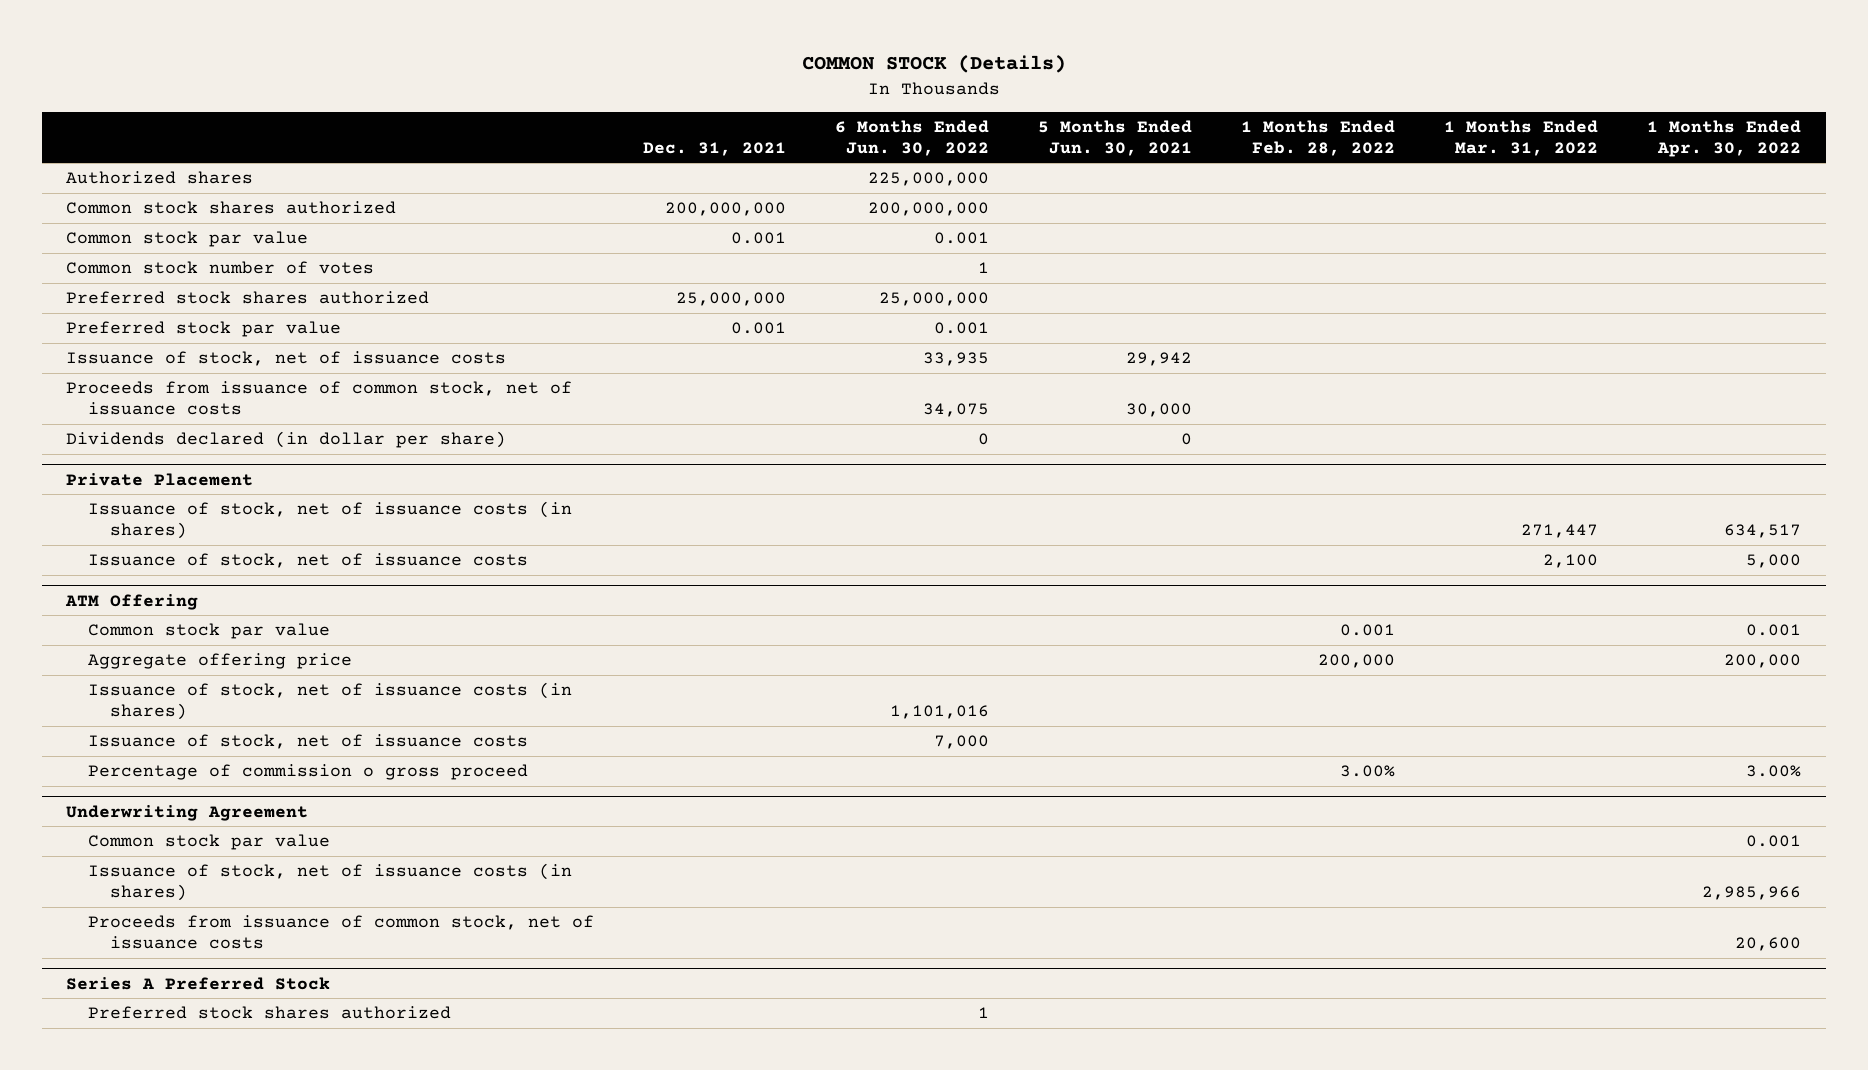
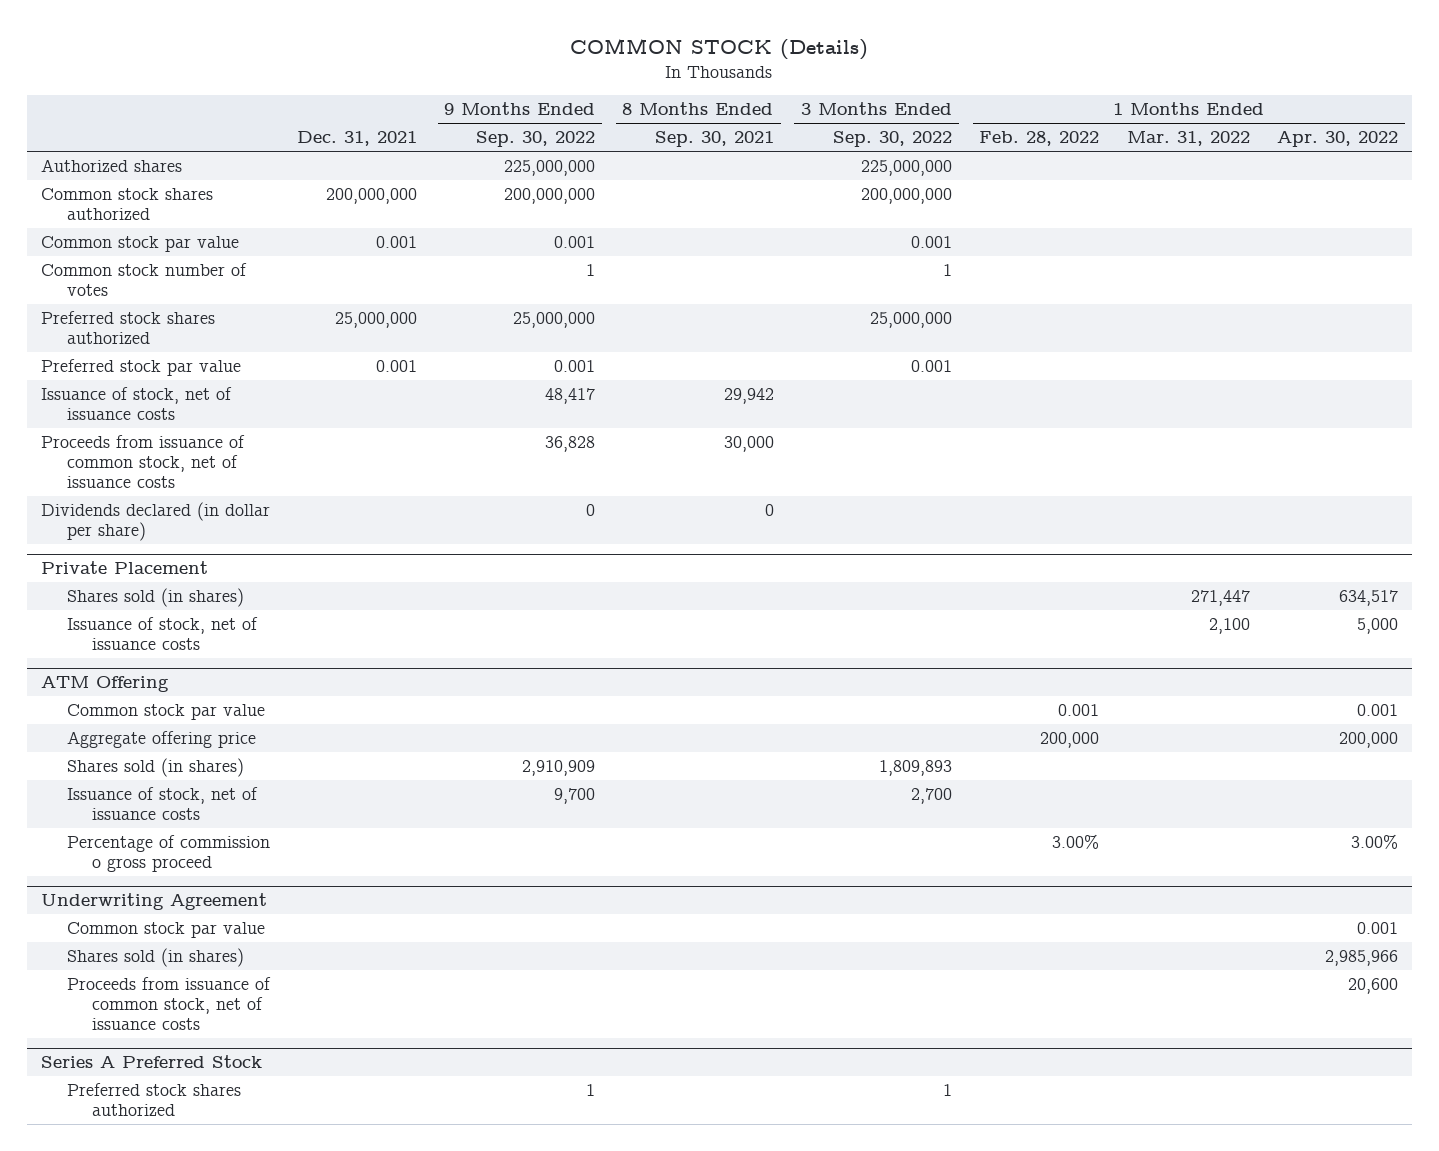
- | Dec. 31, 2021 | 6 Months Ended Jun. 30, 2022 | 5 Months Ended Jun. 30, 2021 | 1 Months Ended Feb. 28, 2022 | 1 Months Ended Mar. 31, 2022 | 1 Months Ended Apr. 30, 2022
+ | Dec. 31, 2021 | 9 Months Ended Sep. 30, 2022 | 8 Months Ended Sep. 30, 2021 | 3 Months Ended Sep. 30, 2022 | 1 Months Ended Feb. 28, 2022 | 1 Months Ended Mar. 31, 2022 | 1 Months Ended Apr. 30, 2022
@ Private Placement
- Issuance of stock, net of issuance costs (in shares) | | | | | 271,447 | 634,517
+ Shares sold (in shares) | | | | | | 271,447 | 634,517
@ ATM Offering
- Issuance of stock, net of issuance costs (in shares) | | 1,101,016 | | | |
+ Shares sold (in shares) | | 2,910,909 | | 1,809,893 | | |
@ Underwriting Agreement
- Issuance of stock, net of issuance costs (in shares) | | | | | | 2,985,966
+ Shares sold (in shares) | | | | | | | 2,985,966

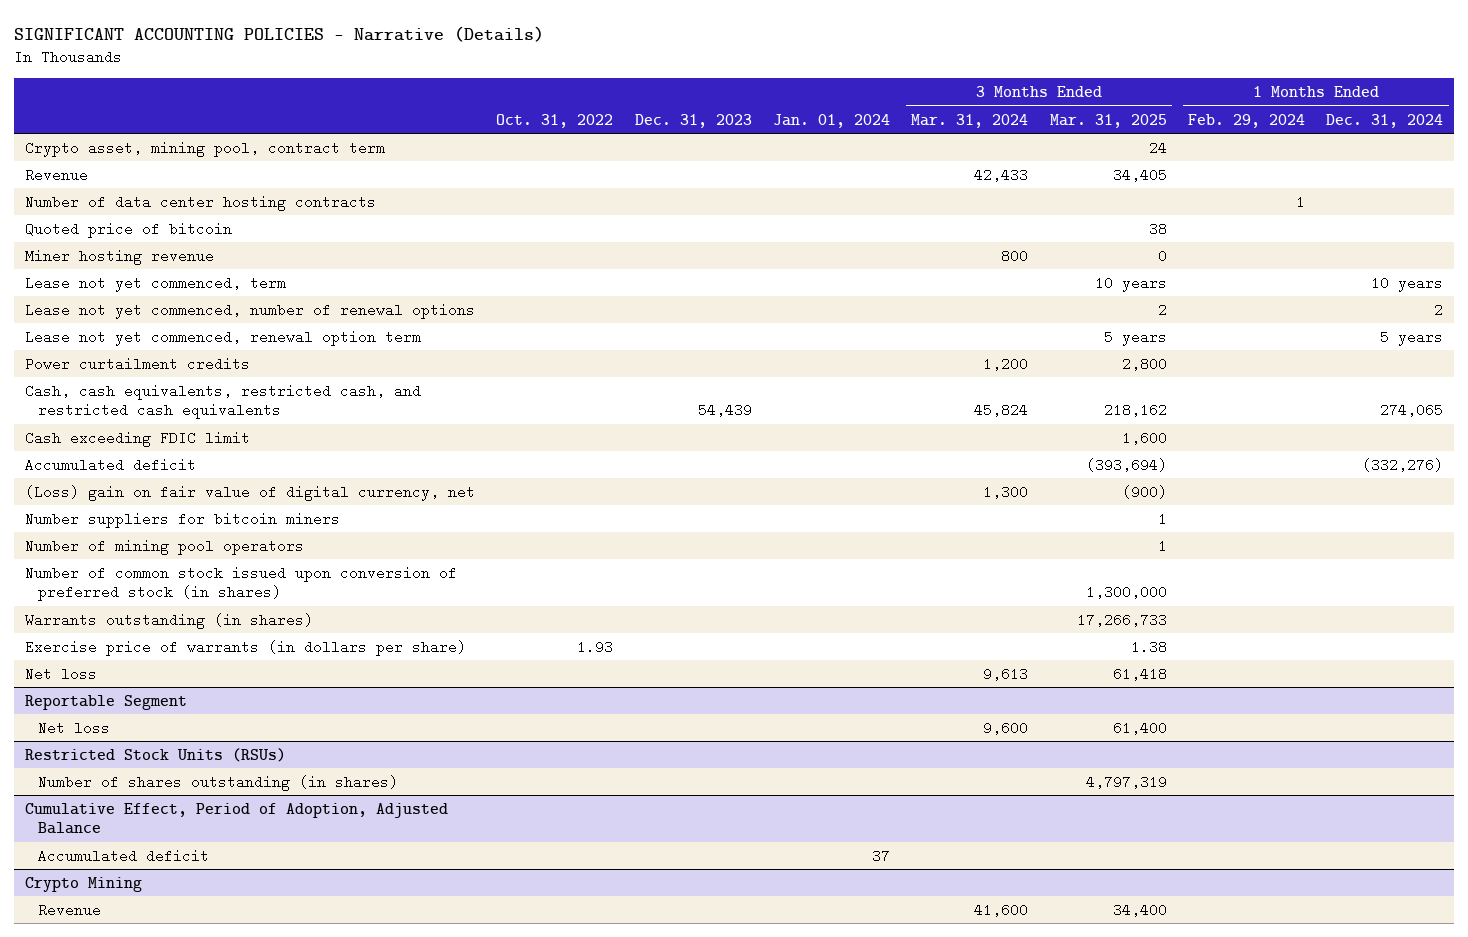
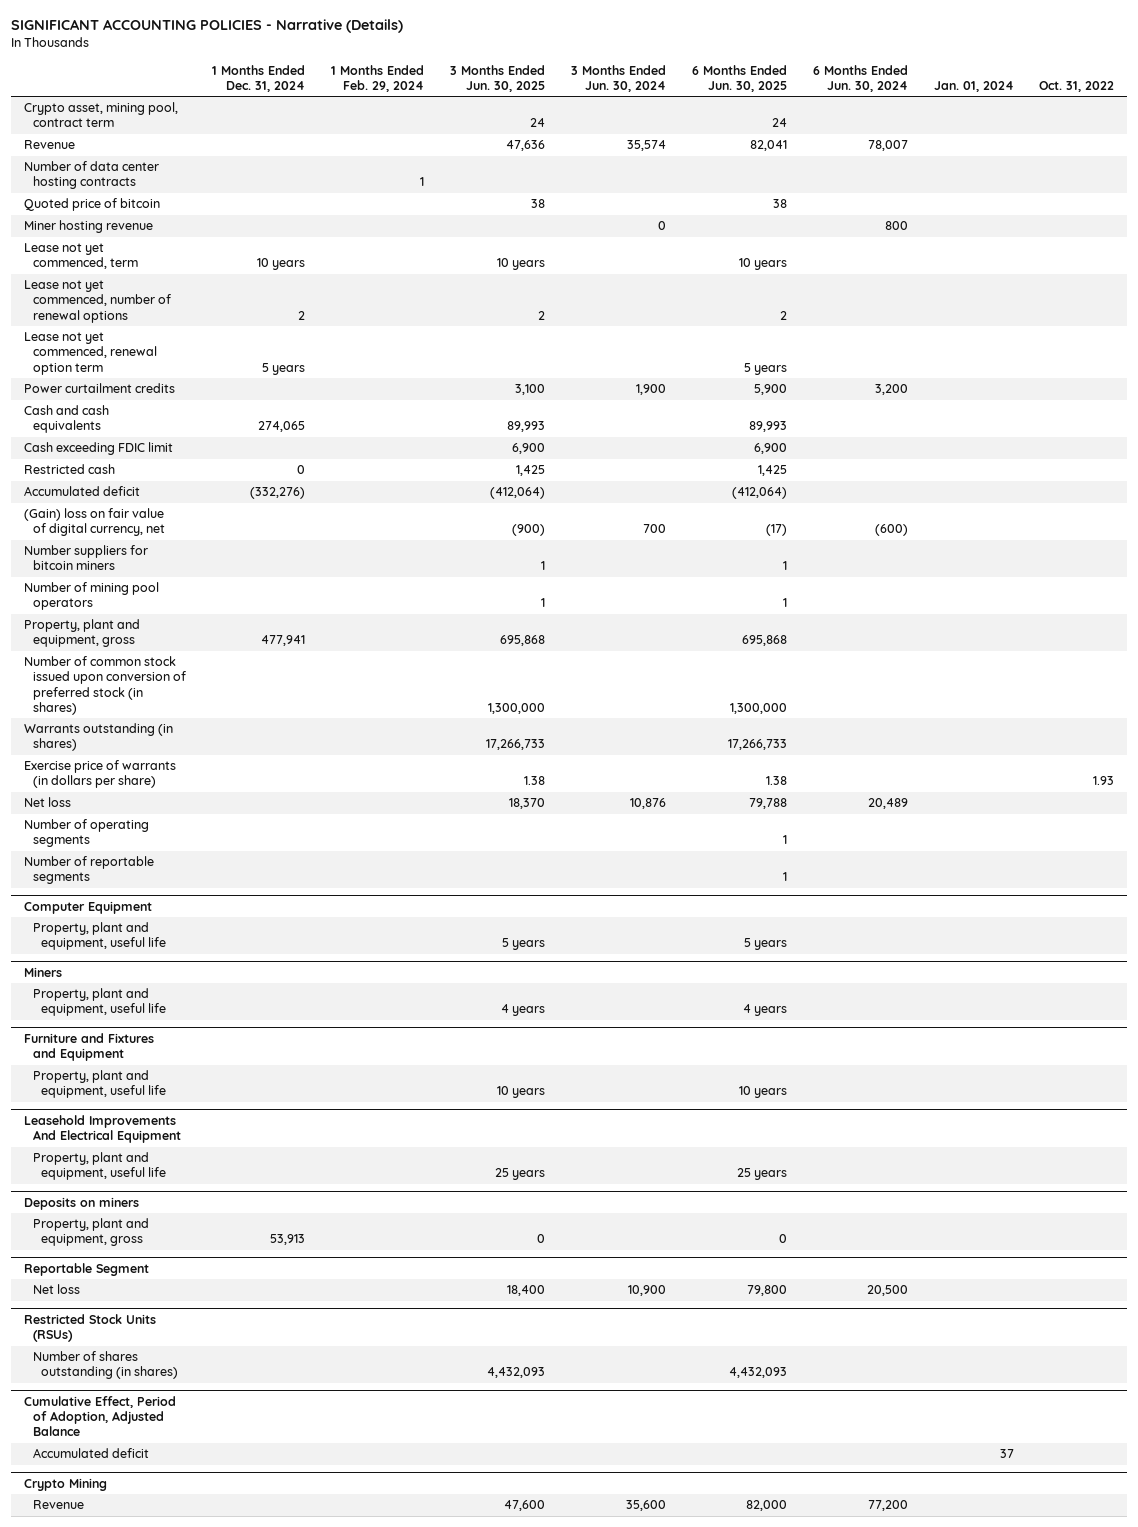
- | Oct. 31, 2022 | Dec. 31, 2023 | Jan. 01, 2024 | 3 Months Ended Mar. 31, 2024 | 3 Months Ended Mar. 31, 2025 | 1 Months Ended Feb. 29, 2024 | 1 Months Ended Dec. 31, 2024
+ | 1 Months Ended Dec. 31, 2024 | 1 Months Ended Feb. 29, 2024 | 3 Months Ended Jun. 30, 2025 | 3 Months Ended Jun. 30, 2024 | 6 Months Ended Jun. 30, 2025 | 6 Months Ended Jun. 30, 2024 | Jan. 01, 2024 | Oct. 31, 2022
- Cash, cash equivalents, restricted cash, and restricted cash equivalents | | 54,439 | | 45,824 | 218,162 | | 274,065
+ Cash and cash equivalents | 274,065 | | 89,993 | | 89,993 | | |
+ Restricted cash | 0 | | 1,425 | | 1,425 | | |
- (Loss) gain on fair value of digital currency, net | | | | 1,300 | (900) | |
+ (Gain) loss on fair value of digital currency, net | | | (900) | 700 | (17) | (600) | |
+ Property, plant and equipment, gross | 477,941 | | 695,868 | | 695,868 | | |
+ Number of operating segments | | | | | 1 | | |
+ Number of reportable segments | | | | | 1 | | |
+ Computer Equipment
+ Property, plant and equipment, useful life | | | 5 years | | 5 years | | |
+ Miners
+ Property, plant and equipment, useful life | | | 4 years | | 4 years | | |
+ Furniture and Fixtures and Equipment
+ Property, plant and equipment, useful life | | | 10 years | | 10 years | | |
+ Leasehold Improvements And Electrical Equipment
+ Property, plant and equipment, useful life | | | 25 years | | 25 years | | |
+ Deposits on miners
+ Property, plant and equipment, gross | 53,913 | | 0 | | 0 | | |

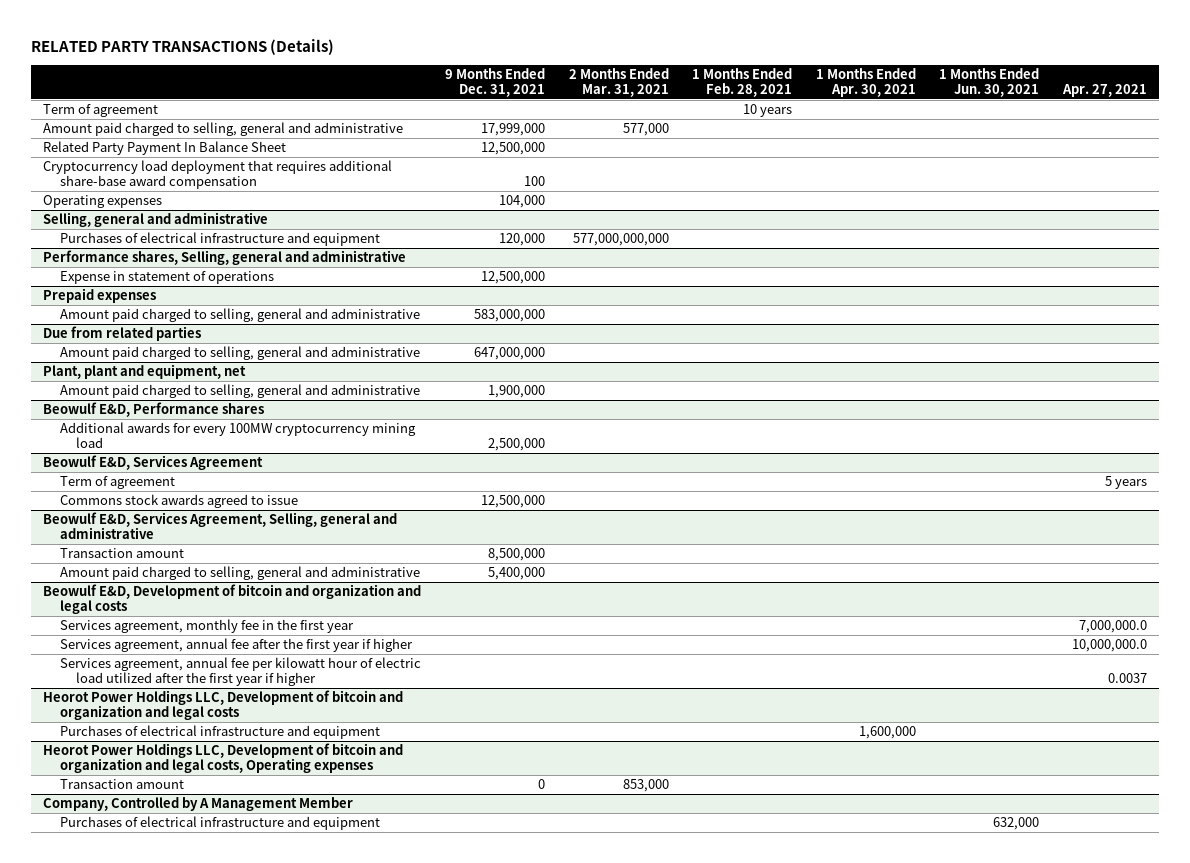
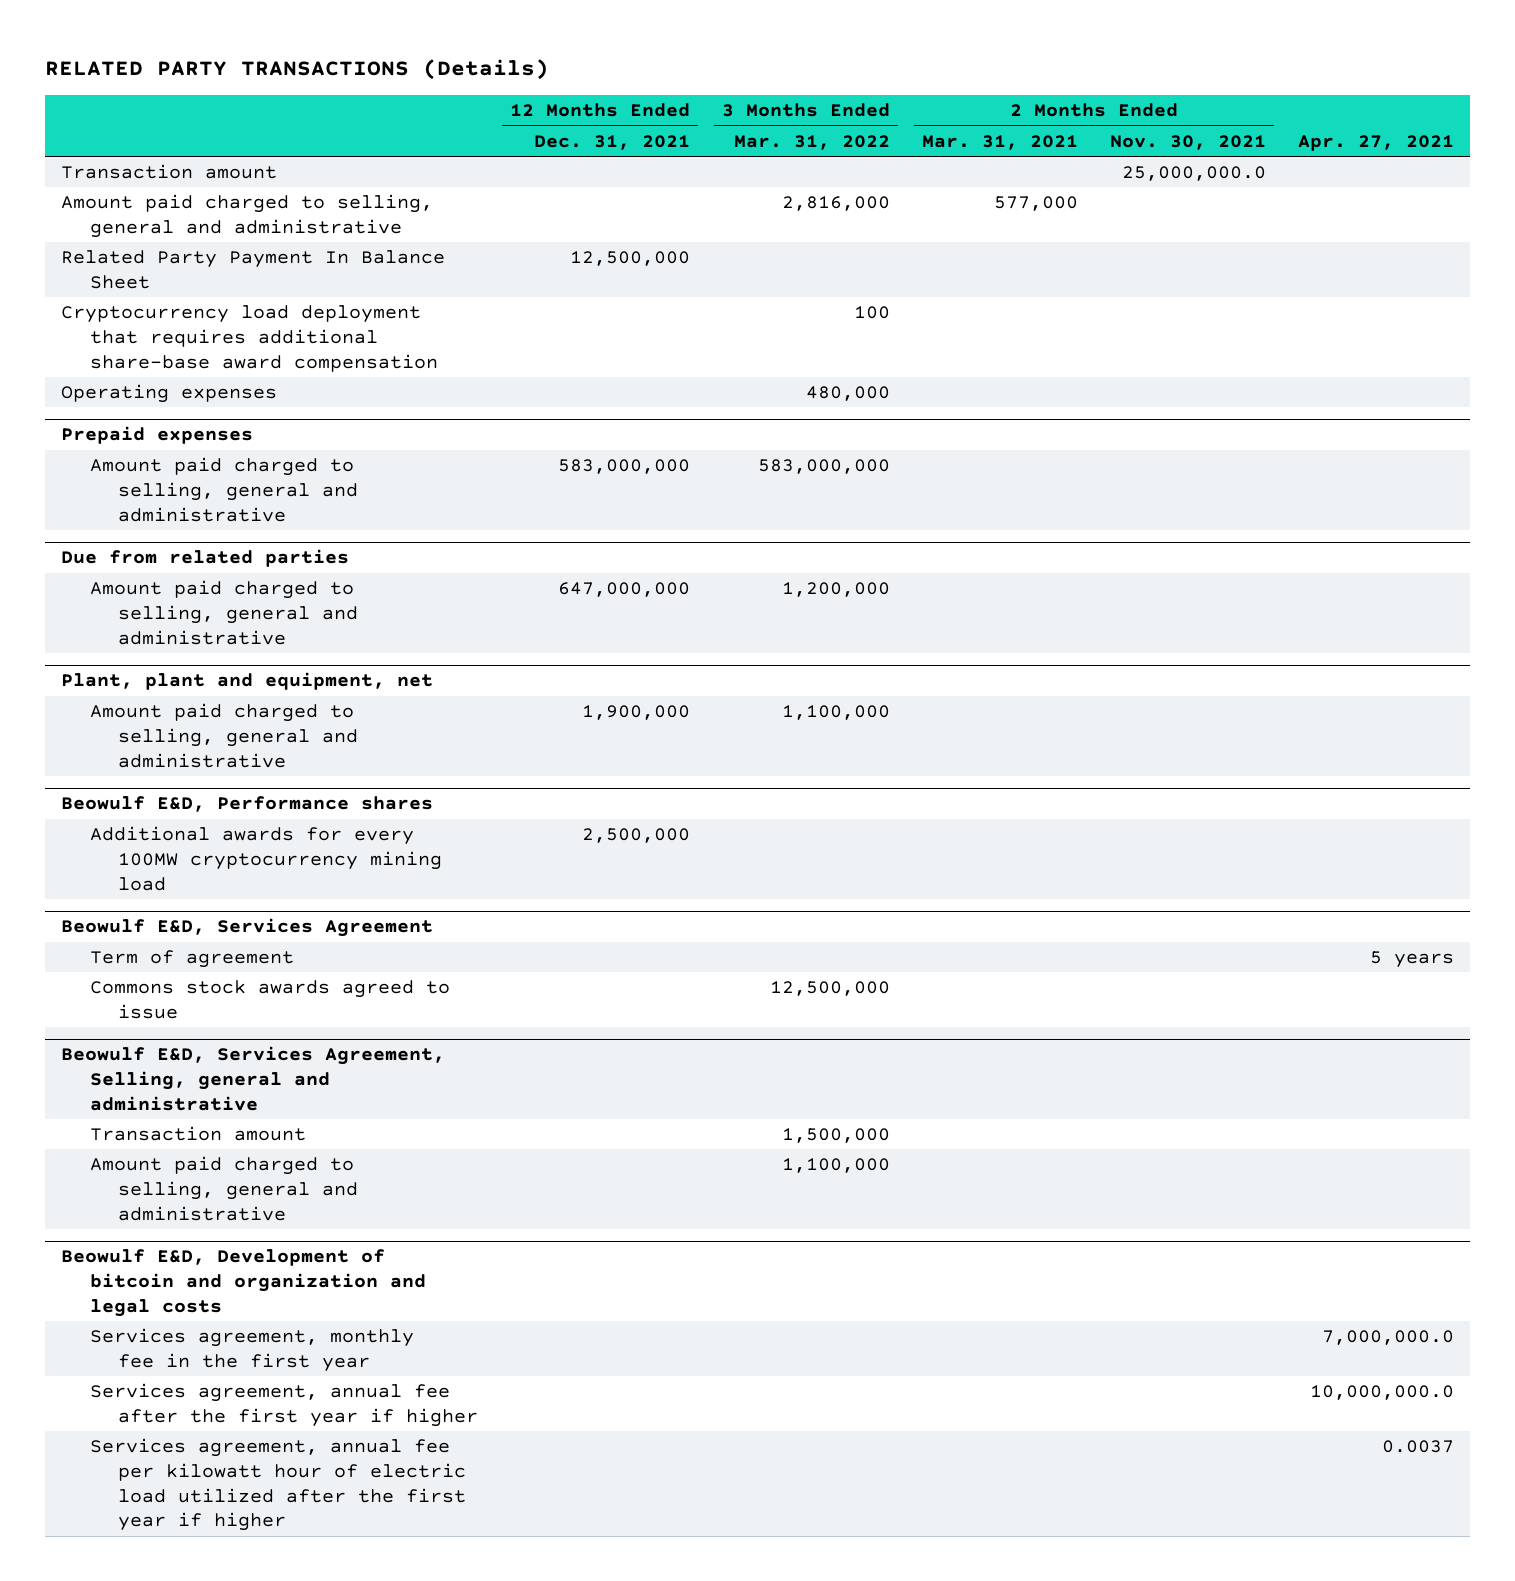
- | 9 Months Ended Dec. 31, 2021 | 2 Months Ended Mar. 31, 2021 | 1 Months Ended Feb. 28, 2021 | 1 Months Ended Apr. 30, 2021 | 1 Months Ended Jun. 30, 2021 | Apr. 27, 2021
+ | 12 Months Ended Dec. 31, 2021 | 3 Months Ended Mar. 31, 2022 | 2 Months Ended Mar. 31, 2021 | 2 Months Ended Nov. 30, 2021 | Apr. 27, 2021
- Term of agreement | | | 10 years | | |
+ Transaction amount | | | | 25,000,000.0 |
- Selling, general and administrative
- Purchases of electrical infrastructure and equipment | 120,000 | 577,000,000,000 | | | |
- Performance shares, Selling, general and administrative
- Expense in statement of operations | 12,500,000 | | | | |
- Heorot Power Holdings LLC, Development of bitcoin and organization and legal costs
- Purchases of electrical infrastructure and equipment | | | | 1,600,000 | |
- Heorot Power Holdings LLC, Development of bitcoin and organization and legal costs, Operating expenses
- Transaction amount | 0 | 853,000 | | | |
- Company, Controlled by A Management Member
- Purchases of electrical infrastructure and equipment | | | | | 632,000 |

